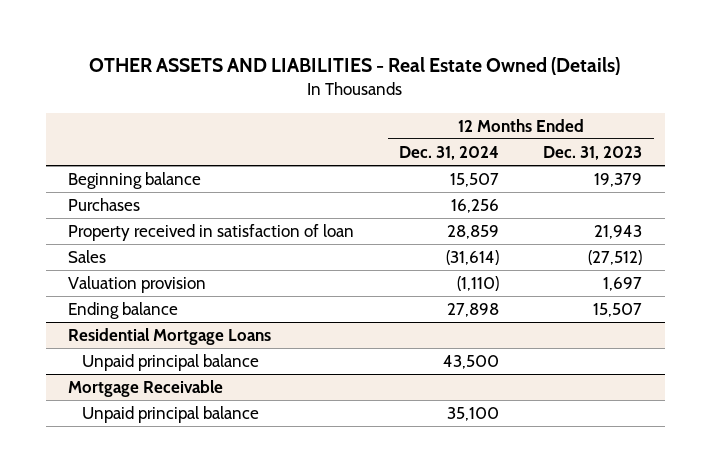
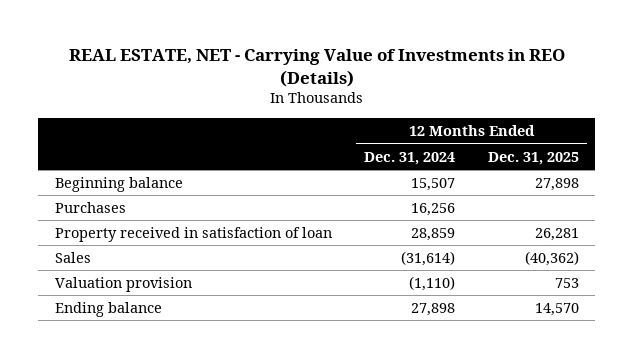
- OTHER ASSETS AND LIABILITIES - Real Estate Owned (Details)
+ REAL ESTATE, NET - Carrying Value of Investments in REO (Details)
- | 12 Months Ended Dec. 31, 2024 | 12 Months Ended Dec. 31, 2023
+ | 12 Months Ended Dec. 31, 2024 | 12 Months Ended Dec. 31, 2025
- Residential Mortgage Loans
- Unpaid principal balance | 43,500 |
- Mortgage Receivable
- Unpaid principal balance | 35,100 |

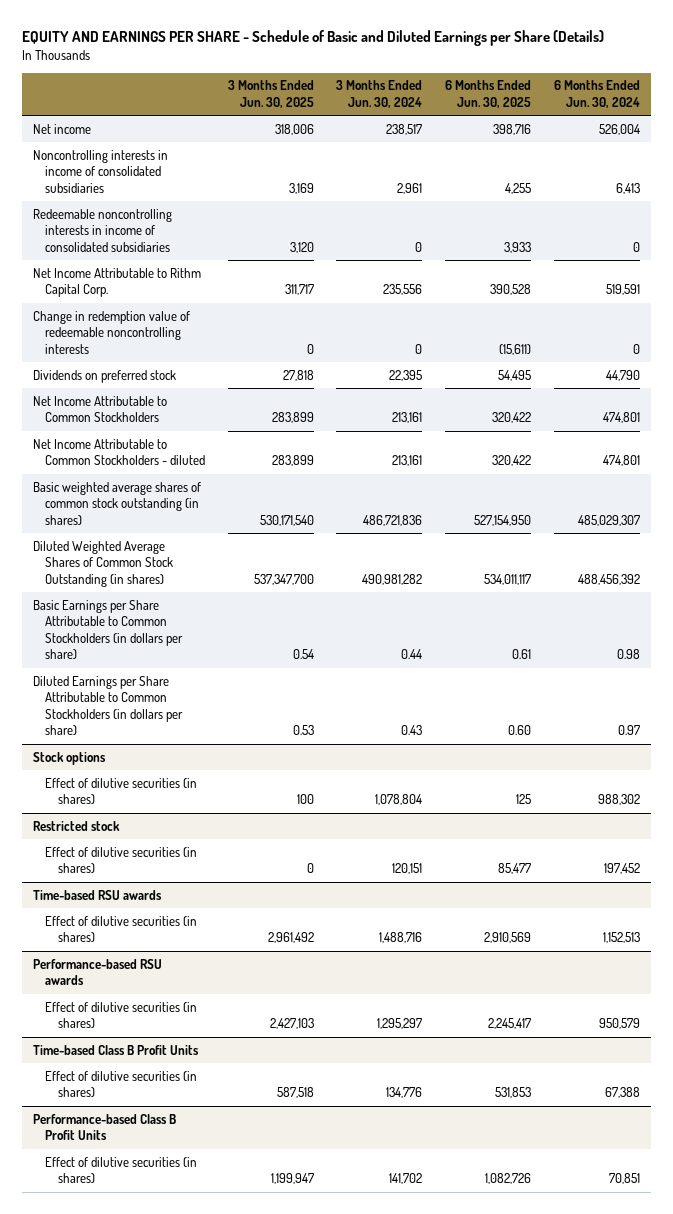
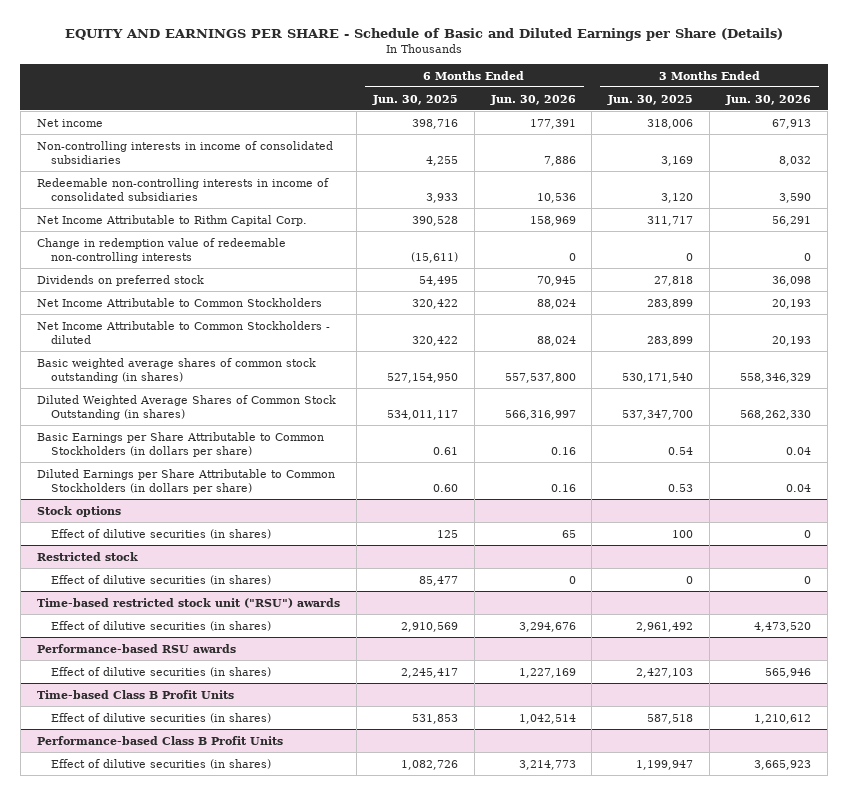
- | 3 Months Ended Jun. 30, 2025 | 3 Months Ended Jun. 30, 2024 | 6 Months Ended Jun. 30, 2025 | 6 Months Ended Jun. 30, 2024
+ | 6 Months Ended Jun. 30, 2025 | 6 Months Ended Jun. 30, 2026 | 3 Months Ended Jun. 30, 2025 | 3 Months Ended Jun. 30, 2026
- Noncontrolling interests in income of consolidated subsidiaries | 3,169 | 2,961 | 4,255 | 6,413
- Redeemable noncontrolling interests in income of consolidated subsidiaries | 3,120 | 0 | 3,933 | 0
+ Non-controlling interests in income of consolidated subsidiaries | 4,255 | 7,886 | 3,169 | 8,032
+ Redeemable non-controlling interests in income of consolidated subsidiaries | 3,933 | 10,536 | 3,120 | 3,590
- Change in redemption value of redeemable noncontrolling interests | 0 | 0 | (15,611) | 0
+ Change in redemption value of redeemable non-controlling interests | (15,611) | 0 | 0 | 0
- Time-based RSU awards
+ Time-based restricted stock unit ("RSU") awards

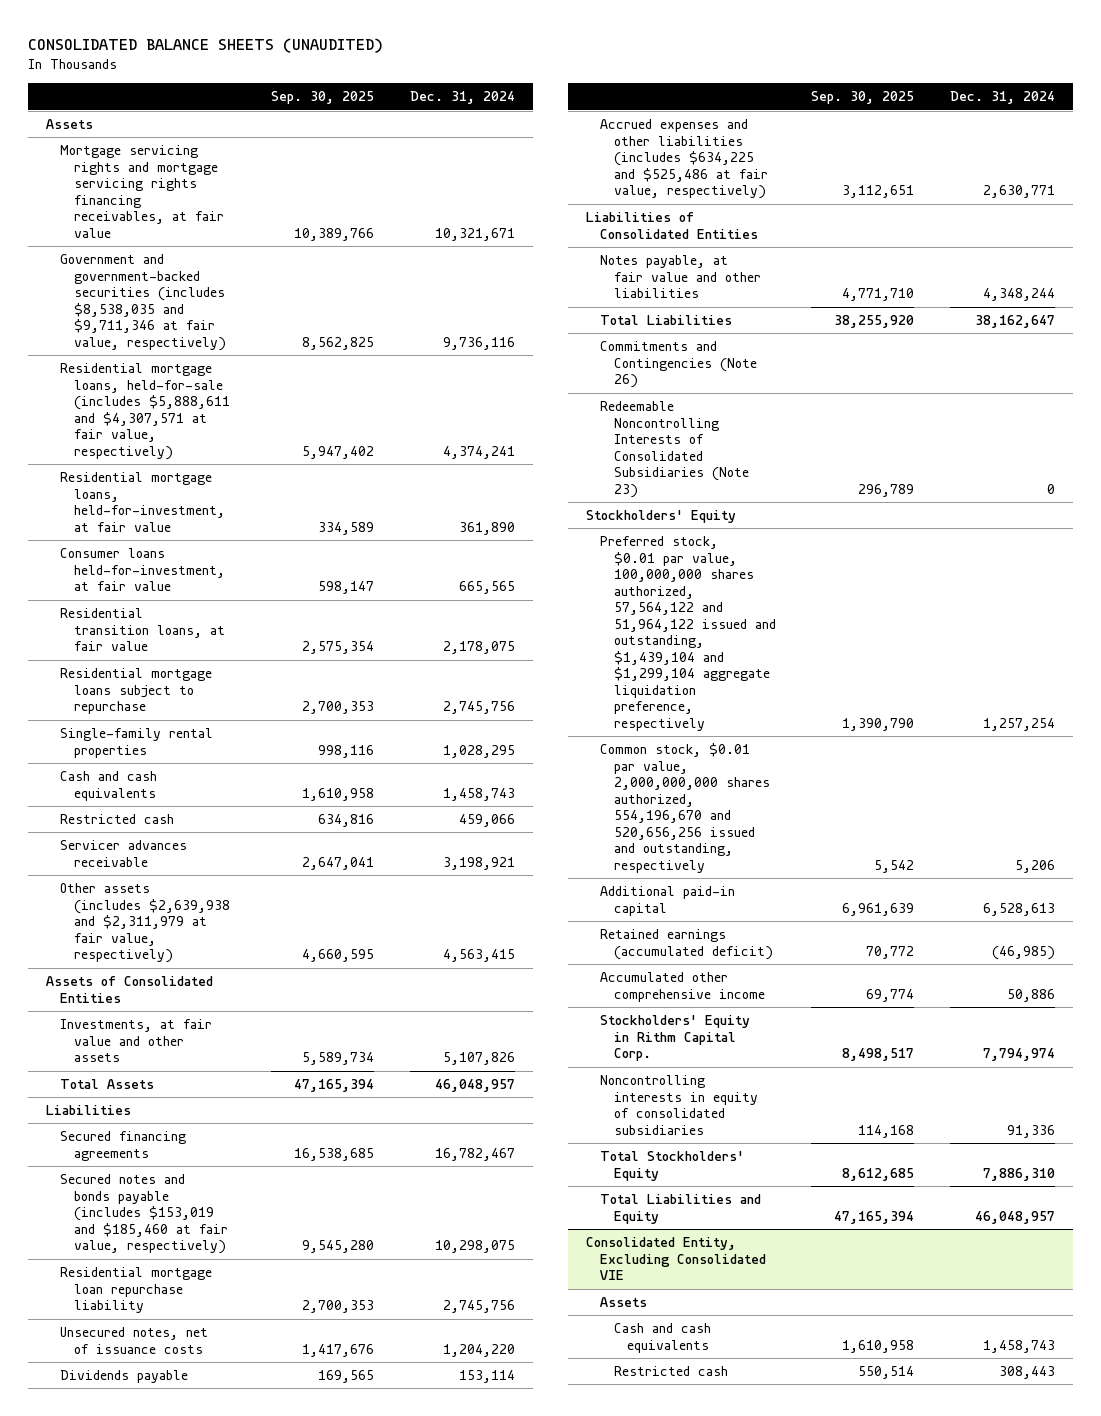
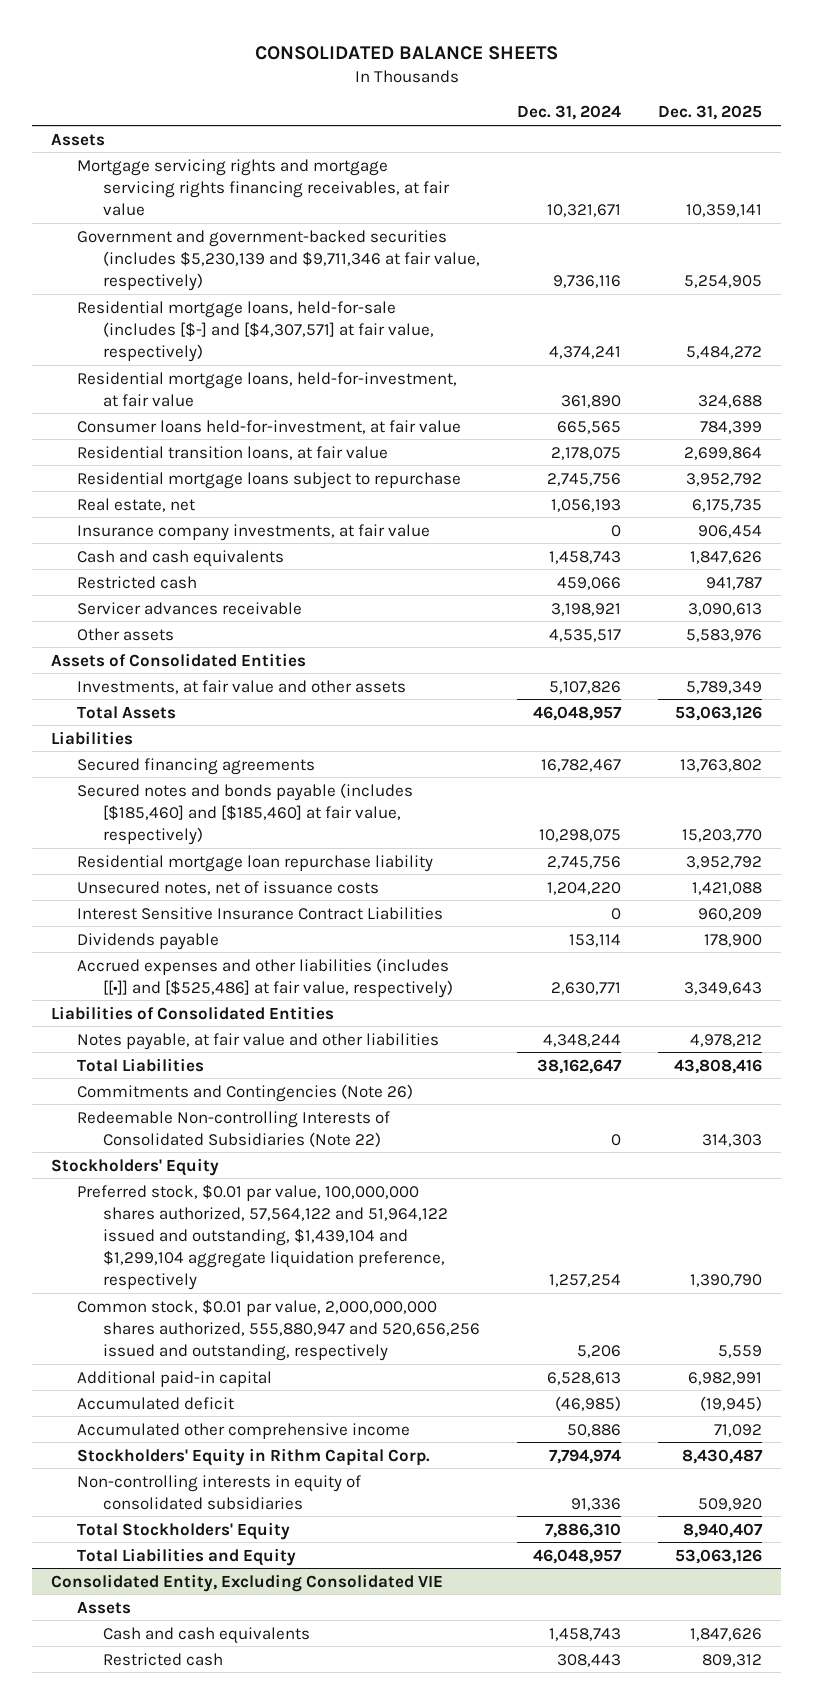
- CONSOLIDATED BALANCE SHEETS (UNAUDITED)
+ CONSOLIDATED BALANCE SHEETS
- | Sep. 30, 2025 | Dec. 31, 2024
+ | Dec. 31, 2024 | Dec. 31, 2025
- Government and government-backed securities (includes $8,538,035 and $9,711,346 at fair value, respectively) | 8,562,825 | 9,736,116
- Residential mortgage loans, held-for-sale (includes $5,888,611 and $4,307,571 at fair value, respectively) | 5,947,402 | 4,374,241
+ Government and government-backed securities (includes $5,230,139 and $9,711,346 at fair value, respectively) | 9,736,116 | 5,254,905
+ Residential mortgage loans, held-for-sale (includes [$-] and [$4,307,571] at fair value, respectively) | 4,374,241 | 5,484,272
- Single-family rental properties | 998,116 | 1,028,295
+ Real estate, net | 1,056,193 | 6,175,735
+ Insurance company investments, at fair value | 0 | 906,454
- Other assets (includes $2,639,938 and $2,311,979 at fair value, respectively) | 4,660,595 | 4,563,415
+ Other assets | 4,535,517 | 5,583,976
- Secured notes and bonds payable (includes $153,019 and $185,460 at fair value, respectively) | 9,545,280 | 10,298,075
+ Secured notes and bonds payable (includes [$185,460] and [$185,460] at fair value, respectively) | 10,298,075 | 15,203,770
+ Interest Sensitive Insurance Contract Liabilities | 0 | 960,209
- Accrued expenses and other liabilities (includes $634,225 and $525,486 at fair value, respectively) | 3,112,651 | 2,630,771
+ Accrued expenses and other liabilities (includes [[•]] and [$525,486] at fair value, respectively) | 2,630,771 | 3,349,643
- Redeemable Noncontrolling Interests of Consolidated Subsidiaries (Note 23) | 296,789 | 0
+ Redeemable Non-controlling Interests of Consolidated Subsidiaries (Note 22) | 0 | 314,303
- Common stock, $0.01 par value, 2,000,000,000 shares authorized, 554,196,670 and 520,656,256 issued and outstanding, respectively | 5,542 | 5,206
+ Common stock, $0.01 par value, 2,000,000,000 shares authorized, 555,880,947 and 520,656,256 issued and outstanding, respectively | 5,206 | 5,559
- Retained earnings (accumulated deficit) | 70,772 | (46,985)
+ Accumulated deficit | (46,985) | (19,945)
- Noncontrolling interests in equity of consolidated subsidiaries | 114,168 | 91,336
+ Non-controlling interests in equity of consolidated subsidiaries | 91,336 | 509,920

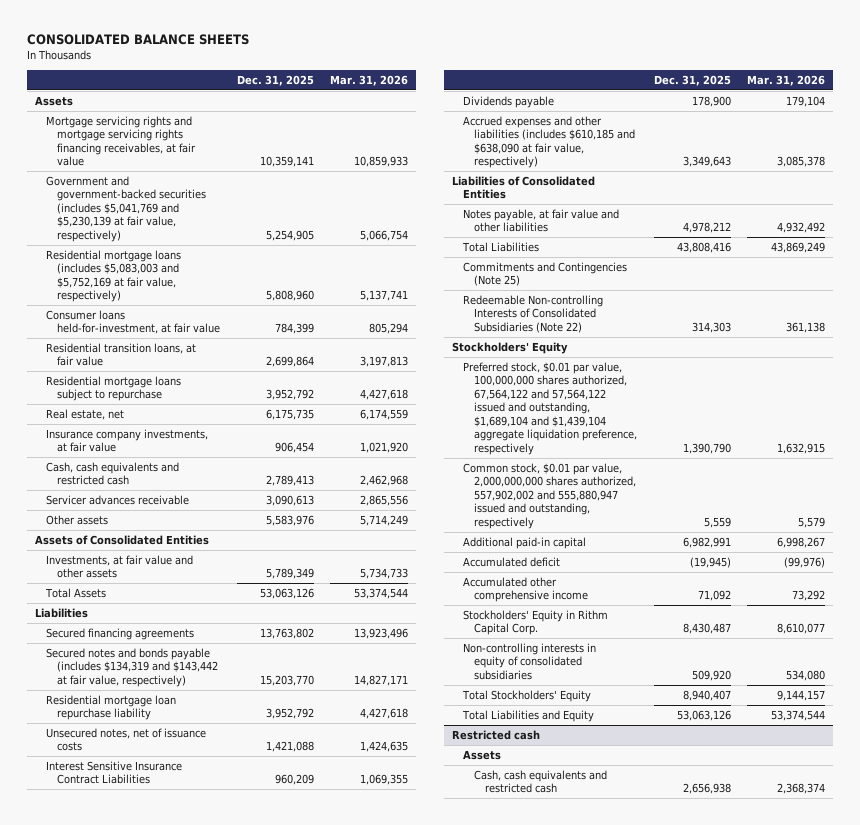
- | Dec. 31, 2024 | Dec. 31, 2025
+ | Dec. 31, 2025 | Mar. 31, 2026
- Government and government-backed securities (includes $5,230,139 and $9,711,346 at fair value, respectively) | 9,736,116 | 5,254,905
- Residential mortgage loans, held-for-sale (includes [$-] and [$4,307,571] at fair value, respectively) | 4,374,241 | 5,484,272
- Residential mortgage loans, held-for-investment, at fair value | 361,890 | 324,688
+ Government and government-backed securities (includes $5,041,769 and $5,230,139 at fair value, respectively) | 5,254,905 | 5,066,754
+ Residential mortgage loans (includes $5,083,003 and $5,752,169 at fair value, respectively) | 5,808,960 | 5,137,741
- Cash and cash equivalents | 1,458,743 | 1,847,626
- Restricted cash | 459,066 | 941,787
+ Cash, cash equivalents and restricted cash | 2,789,413 | 2,462,968
- Secured notes and bonds payable (includes [$185,460] and [$185,460] at fair value, respectively) | 10,298,075 | 15,203,770
+ Secured notes and bonds payable (includes $134,319 and $143,442 at fair value, respectively) | 15,203,770 | 14,827,171
- Accrued expenses and other liabilities (includes [[•]] and [$525,486] at fair value, respectively) | 2,630,771 | 3,349,643
+ Accrued expenses and other liabilities (includes $610,185 and $638,090 at fair value, respectively) | 3,349,643 | 3,085,378
- Commitments and Contingencies (Note 26)
+ Commitments and Contingencies (Note 25)
- Preferred stock, $0.01 par value, 100,000,000 shares authorized, 57,564,122 and 51,964,122 issued and outstanding, $1,439,104 and $1,299,104 aggregate liquidation preference, respectively | 1,257,254 | 1,390,790
- Common stock, $0.01 par value, 2,000,000,000 shares authorized, 555,880,947 and 520,656,256 issued and outstanding, respectively | 5,206 | 5,559
+ Preferred stock, $0.01 par value, 100,000,000 shares authorized, 67,564,122 and 57,564,122 issued and outstanding, $1,689,104 and $1,439,104 aggregate liquidation preference, respectively | 1,390,790 | 1,632,915
+ Common stock, $0.01 par value, 2,000,000,000 shares authorized, 557,902,002 and 555,880,947 issued and outstanding, respectively | 5,559 | 5,579
- Consolidated Entity, Excluding Consolidated VIE
+ Restricted cash
- Cash and cash equivalents | 1,458,743 | 1,847,626
- Restricted cash | 308,443 | 809,312
+ Cash, cash equivalents and restricted cash | 2,656,938 | 2,368,374

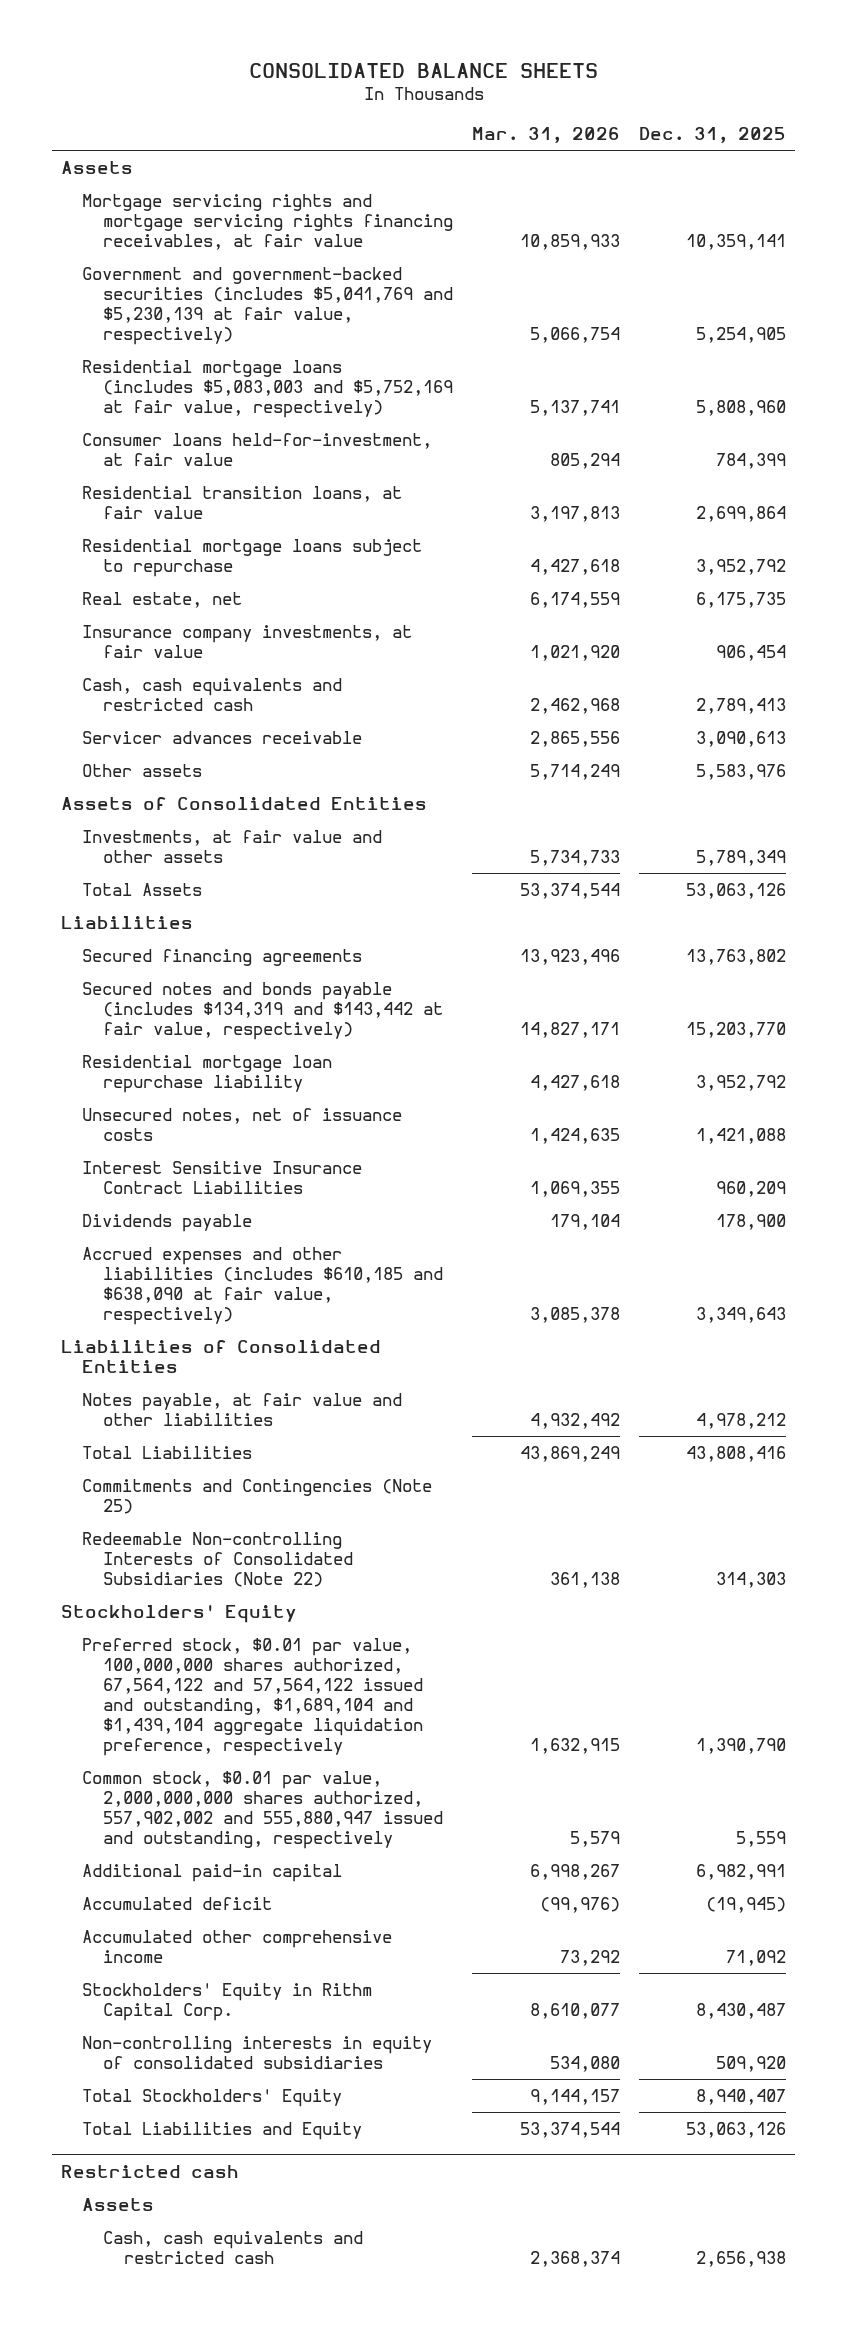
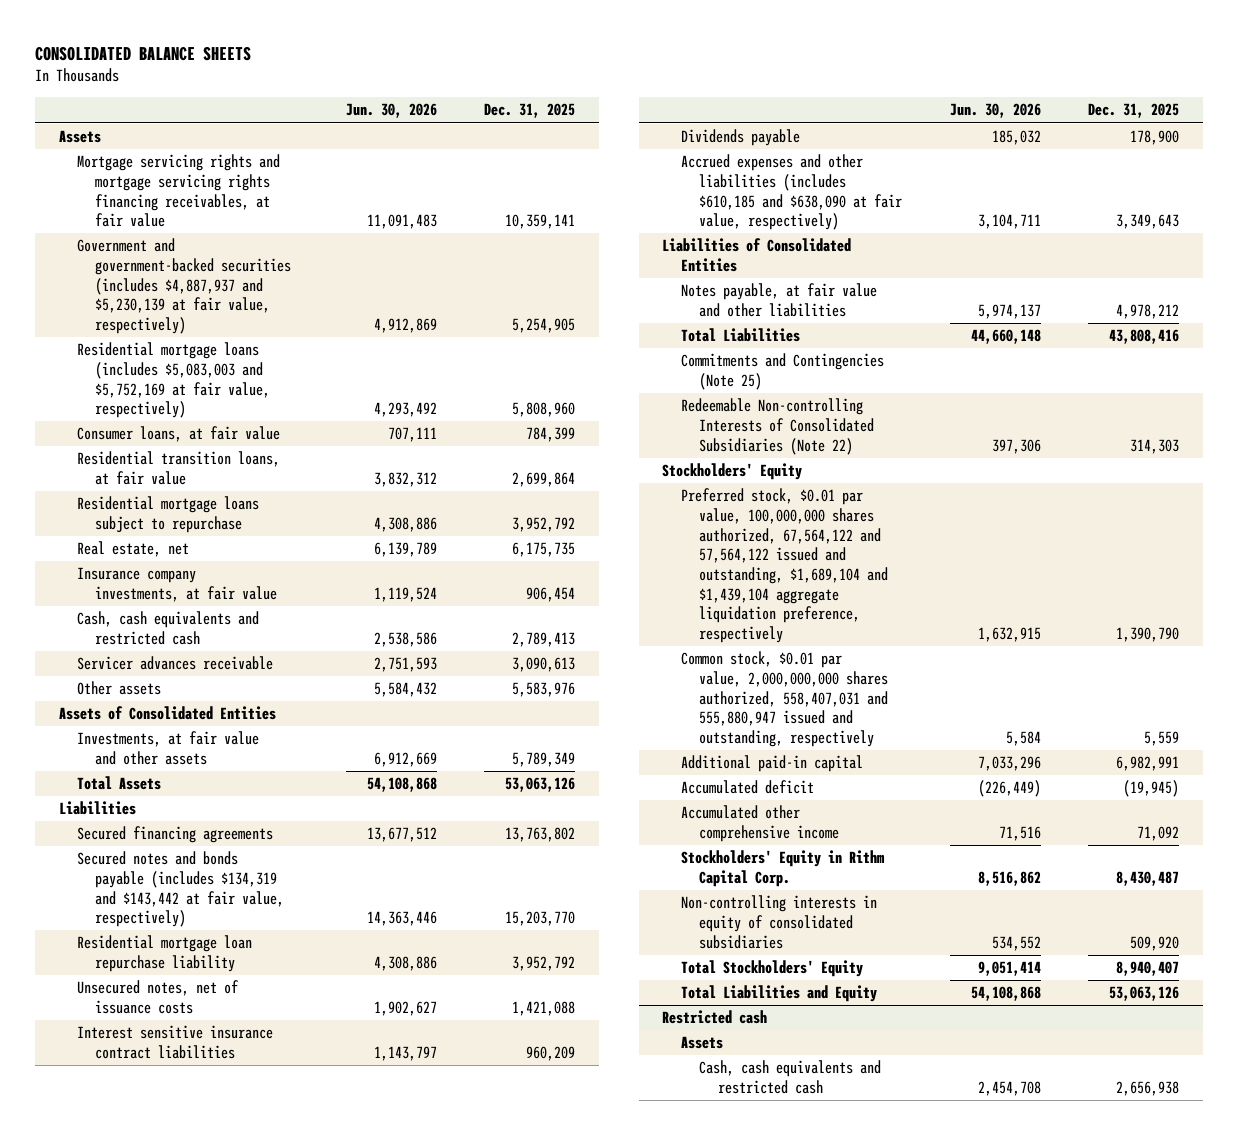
- | Mar. 31, 2026 | Dec. 31, 2025
+ | Jun. 30, 2026 | Dec. 31, 2025
- Government and government-backed securities (includes $5,041,769 and $5,230,139 at fair value, respectively) | 5,066,754 | 5,254,905
+ Government and government-backed securities (includes $4,887,937 and $5,230,139 at fair value, respectively) | 4,912,869 | 5,254,905
- Consumer loans held-for-investment, at fair value | 805,294 | 784,399
+ Consumer loans, at fair value | 707,111 | 784,399
- Interest Sensitive Insurance Contract Liabilities | 1,069,355 | 960,209
+ Interest sensitive insurance contract liabilities | 1,143,797 | 960,209
- Common stock, $0.01 par value, 2,000,000,000 shares authorized, 557,902,002 and 555,880,947 issued and outstanding, respectively | 5,579 | 5,559
+ Common stock, $0.01 par value, 2,000,000,000 shares authorized, 558,407,031 and 555,880,947 issued and outstanding, respectively | 5,584 | 5,559

